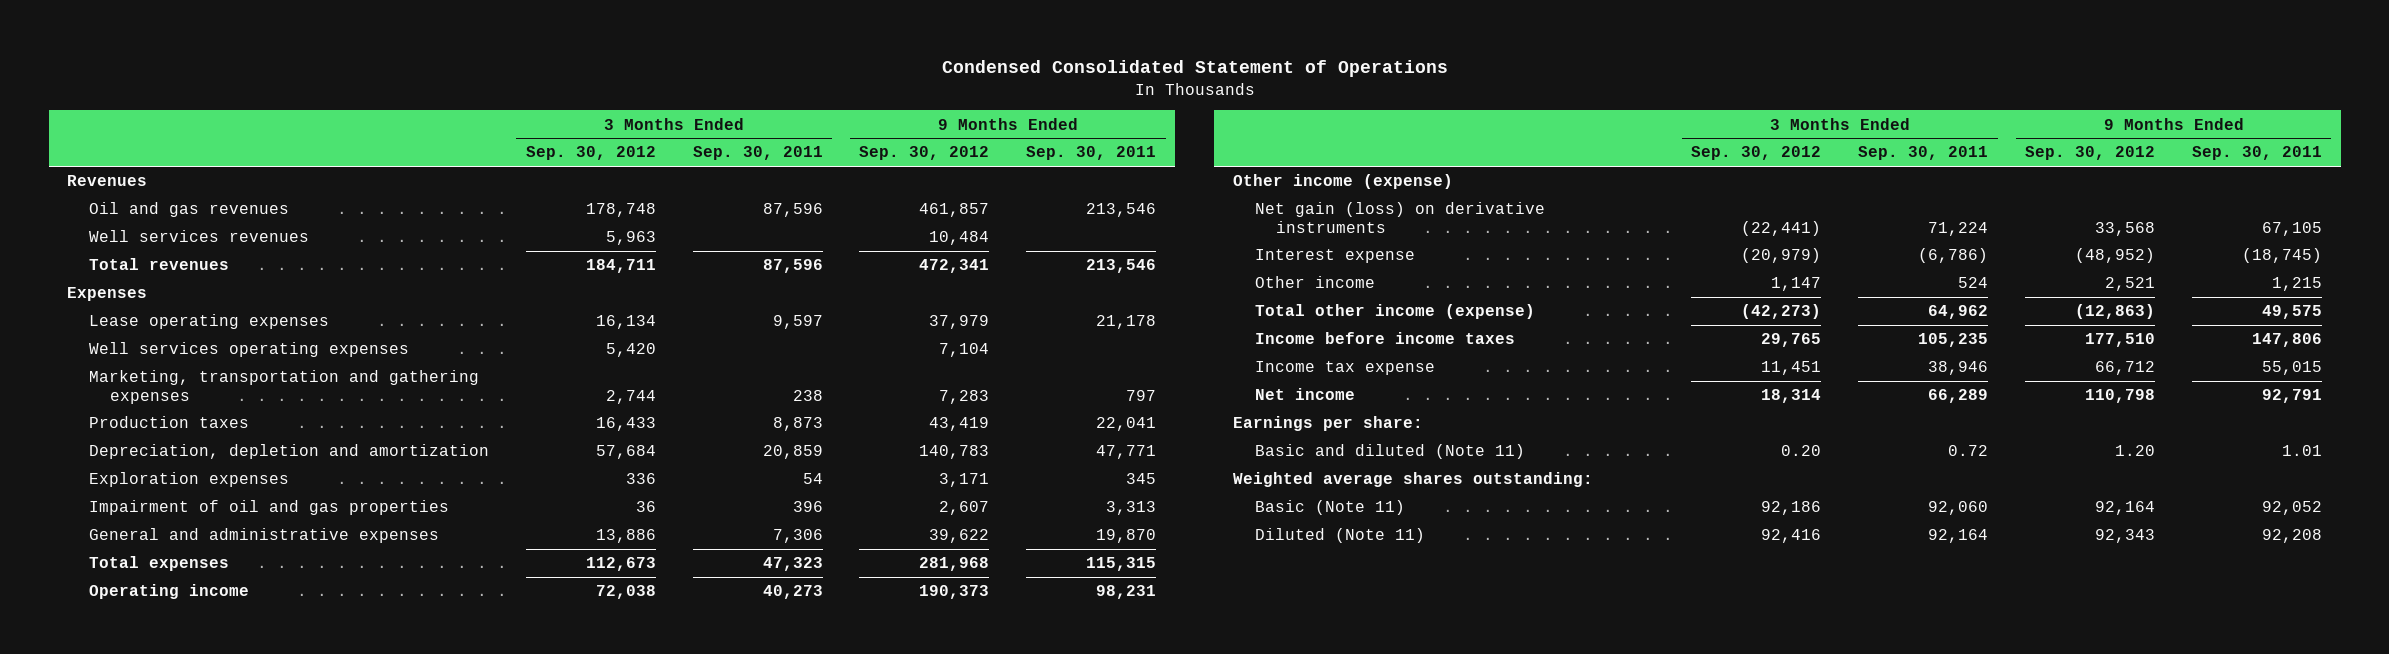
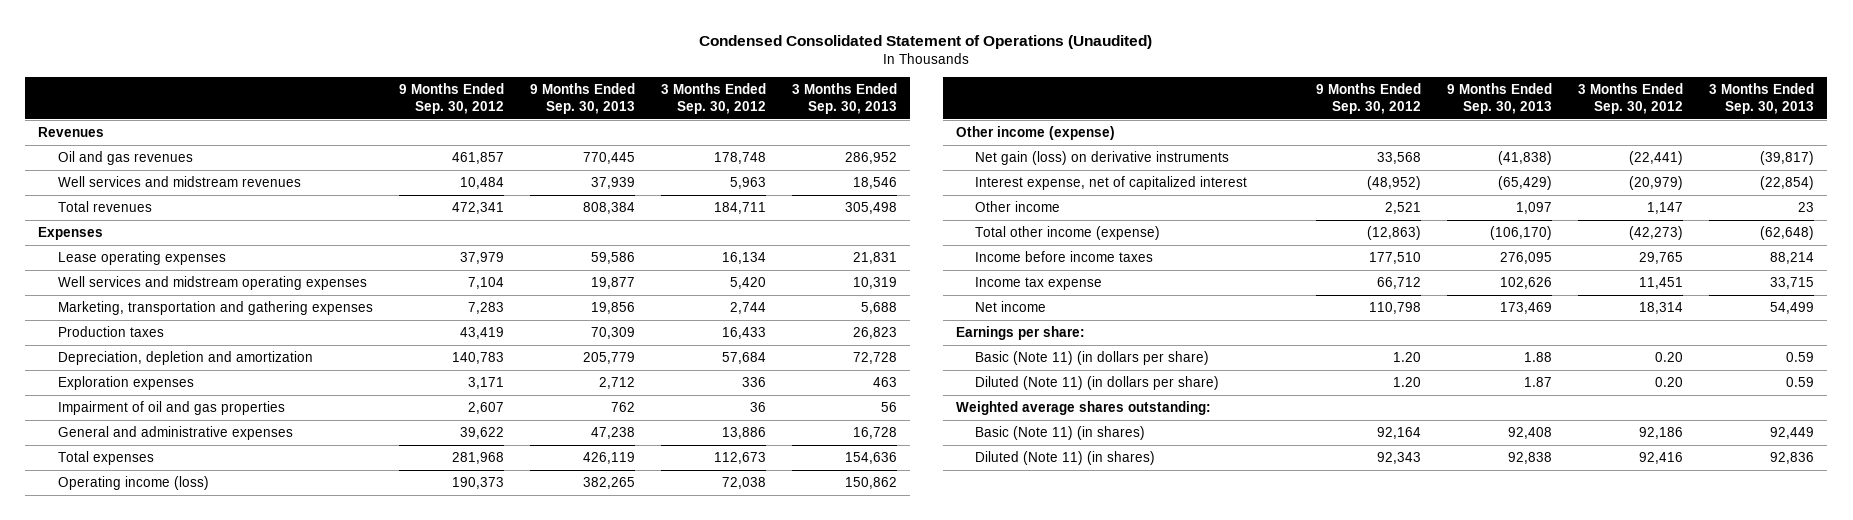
- Condensed Consolidated Statement of Operations
+ Condensed Consolidated Statement of Operations (Unaudited)
- | 3 Months Ended Sep. 30, 2012 | 3 Months Ended Sep. 30, 2011 | 9 Months Ended Sep. 30, 2012 | 9 Months Ended Sep. 30, 2011
+ | 9 Months Ended Sep. 30, 2012 | 9 Months Ended Sep. 30, 2013 | 3 Months Ended Sep. 30, 2012 | 3 Months Ended Sep. 30, 2013
- Well services revenues | 5,963 | | 10,484 |
+ Well services and midstream revenues | 10,484 | 37,939 | 5,963 | 18,546
- Well services operating expenses | 5,420 | | 7,104 |
+ Well services and midstream operating expenses | 7,104 | 19,877 | 5,420 | 10,319
- Operating income | 72,038 | 40,273 | 190,373 | 98,231
+ Operating income (loss) | 190,373 | 382,265 | 72,038 | 150,862
- Interest expense | (20,979) | (6,786) | (48,952) | (18,745)
+ Interest expense, net of capitalized interest | (48,952) | (65,429) | (20,979) | (22,854)
- Basic and diluted (Note 11) | 0.20 | 0.72 | 1.20 | 1.01
+ Basic (Note 11) (in dollars per share) | 1.20 | 1.88 | 0.20 | 0.59
+ Diluted (Note 11) (in dollars per share) | 1.20 | 1.87 | 0.20 | 0.59
- Basic (Note 11) | 92,186 | 92,060 | 92,164 | 92,052
- Diluted (Note 11) | 92,416 | 92,164 | 92,343 | 92,208
+ Basic (Note 11) (in shares) | 92,164 | 92,408 | 92,186 | 92,449
+ Diluted (Note 11) (in shares) | 92,343 | 92,838 | 92,416 | 92,836

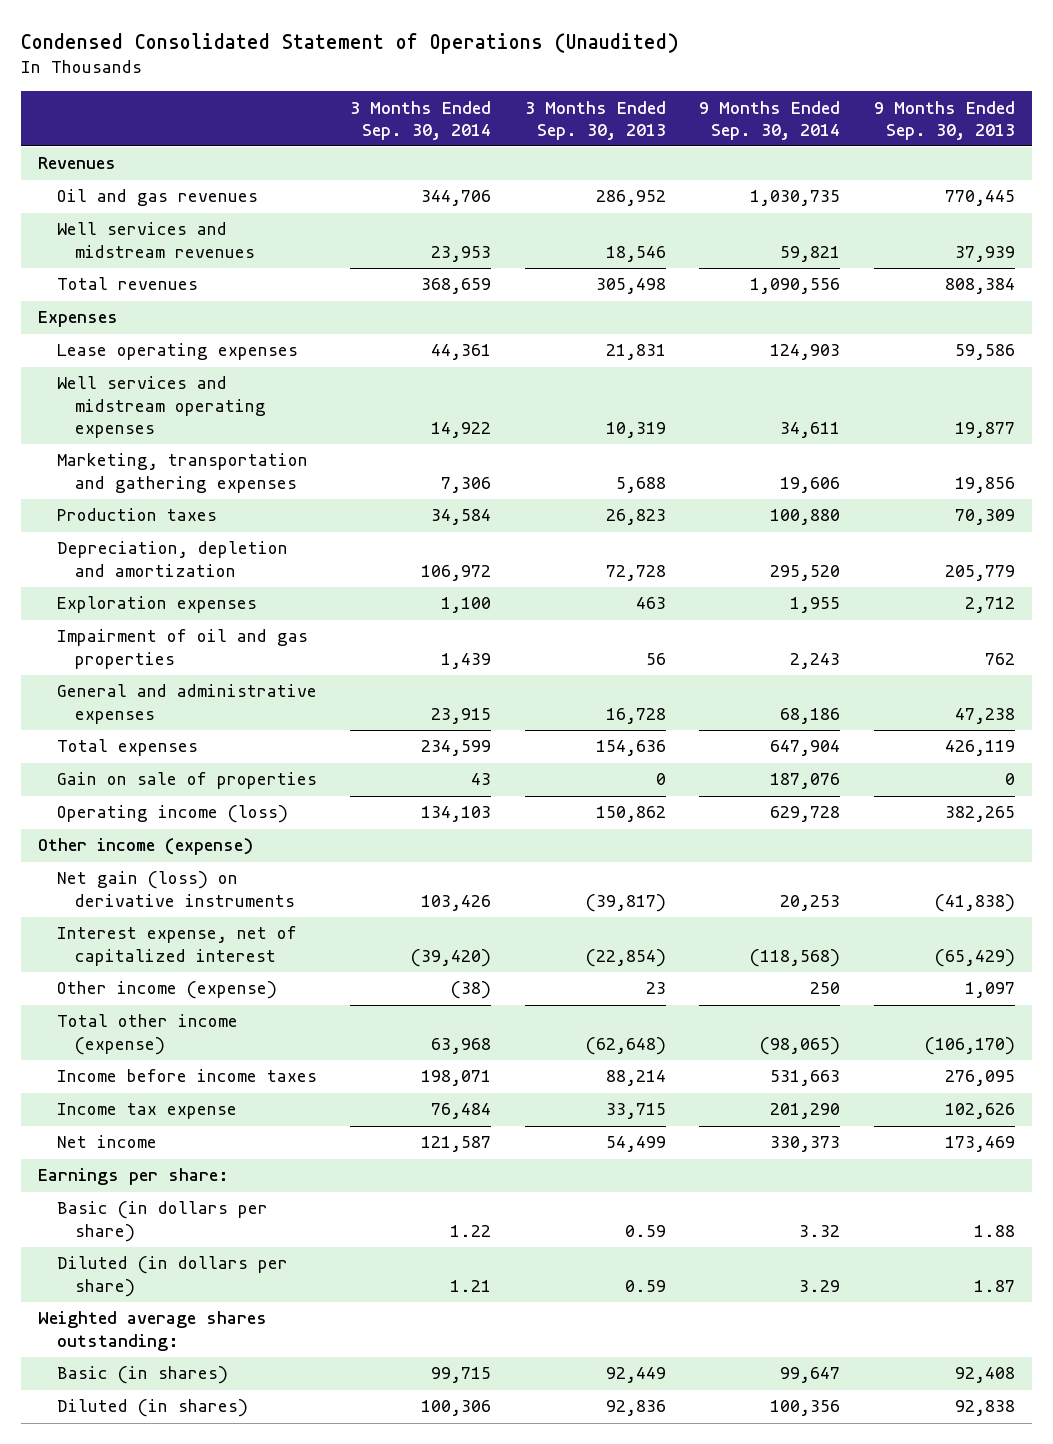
- | 9 Months Ended Sep. 30, 2012 | 9 Months Ended Sep. 30, 2013 | 3 Months Ended Sep. 30, 2012 | 3 Months Ended Sep. 30, 2013
+ | 3 Months Ended Sep. 30, 2014 | 3 Months Ended Sep. 30, 2013 | 9 Months Ended Sep. 30, 2014 | 9 Months Ended Sep. 30, 2013
+ Gain on sale of properties | 43 | 0 | 187,076 | 0
- Other income | 2,521 | 1,097 | 1,147 | 23
+ Other income (expense) | (38) | 23 | 250 | 1,097
- Basic (Note 11) (in dollars per share) | 1.20 | 1.88 | 0.20 | 0.59
- Diluted (Note 11) (in dollars per share) | 1.20 | 1.87 | 0.20 | 0.59
+ Basic (in dollars per share) | 1.22 | 0.59 | 3.32 | 1.88
+ Diluted (in dollars per share) | 1.21 | 0.59 | 3.29 | 1.87
- Basic (Note 11) (in shares) | 92,164 | 92,408 | 92,186 | 92,449
- Diluted (Note 11) (in shares) | 92,343 | 92,838 | 92,416 | 92,836
+ Basic (in shares) | 99,715 | 92,449 | 99,647 | 92,408
+ Diluted (in shares) | 100,306 | 92,836 | 100,356 | 92,838

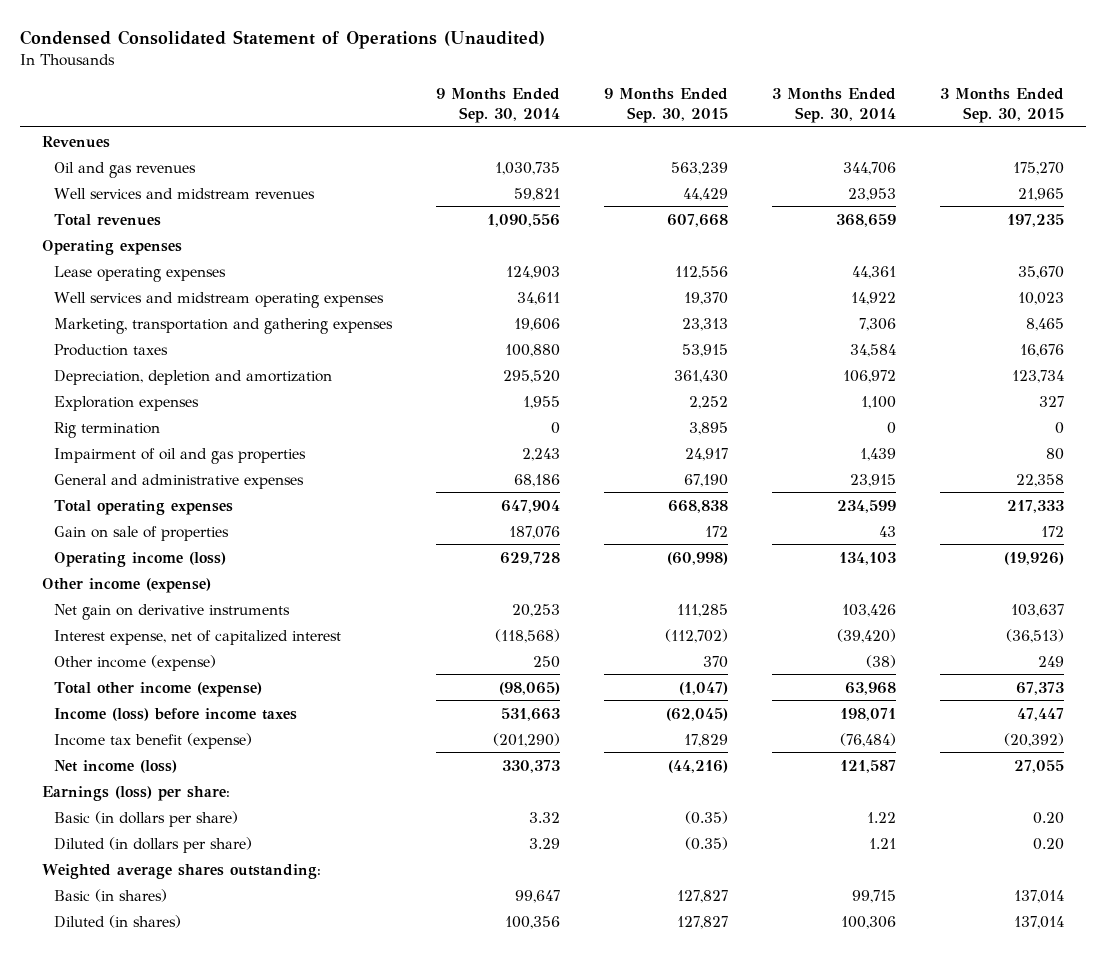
- | 3 Months Ended Sep. 30, 2014 | 3 Months Ended Sep. 30, 2013 | 9 Months Ended Sep. 30, 2014 | 9 Months Ended Sep. 30, 2013
+ | 9 Months Ended Sep. 30, 2014 | 9 Months Ended Sep. 30, 2015 | 3 Months Ended Sep. 30, 2014 | 3 Months Ended Sep. 30, 2015
- Expenses
+ Operating expenses
+ Rig termination | 0 | 3,895 | 0 | 0
- Total expenses | 234,599 | 154,636 | 647,904 | 426,119
+ Total operating expenses | 647,904 | 668,838 | 234,599 | 217,333
- Net gain (loss) on derivative instruments | 103,426 | (39,817) | 20,253 | (41,838)
+ Net gain on derivative instruments | 20,253 | 111,285 | 103,426 | 103,637
- Income before income taxes | 198,071 | 88,214 | 531,663 | 276,095
- Income tax expense | 76,484 | 33,715 | 201,290 | 102,626
- Net income | 121,587 | 54,499 | 330,373 | 173,469
- Earnings per share:
+ Income (loss) before income taxes | 531,663 | (62,045) | 198,071 | 47,447
+ Income tax benefit (expense) | (201,290) | 17,829 | (76,484) | (20,392)
+ Net income (loss) | 330,373 | (44,216) | 121,587 | 27,055
+ Earnings (loss) per share:

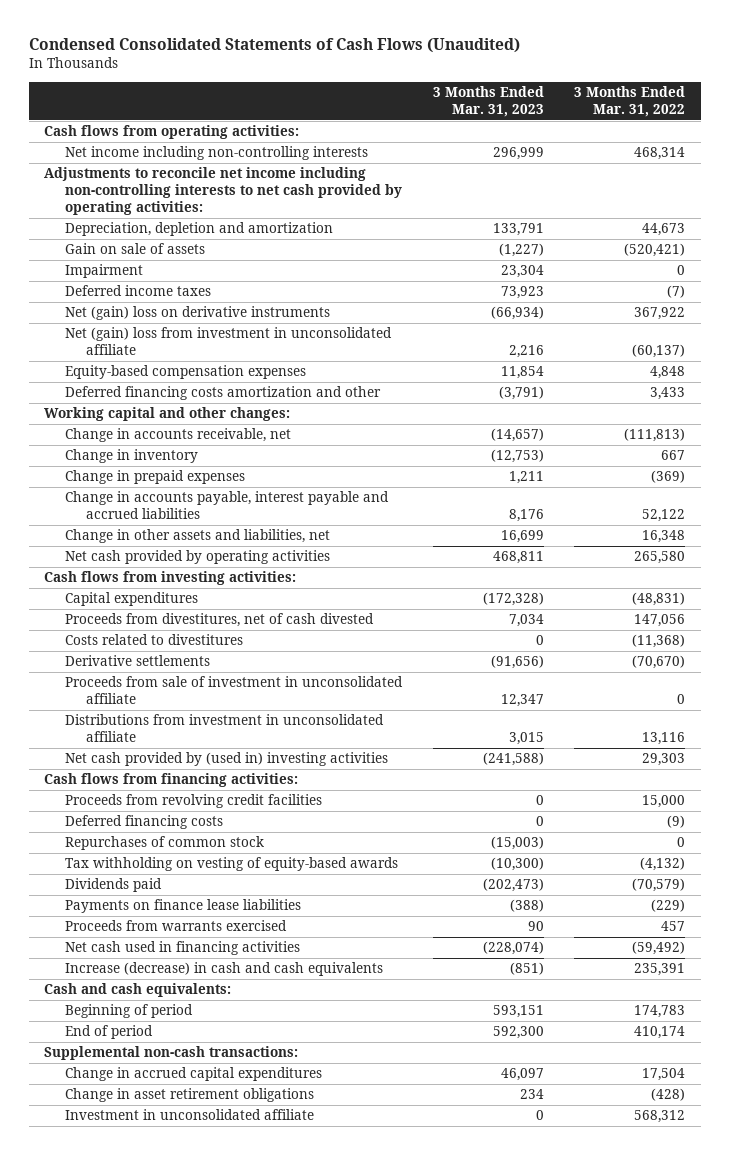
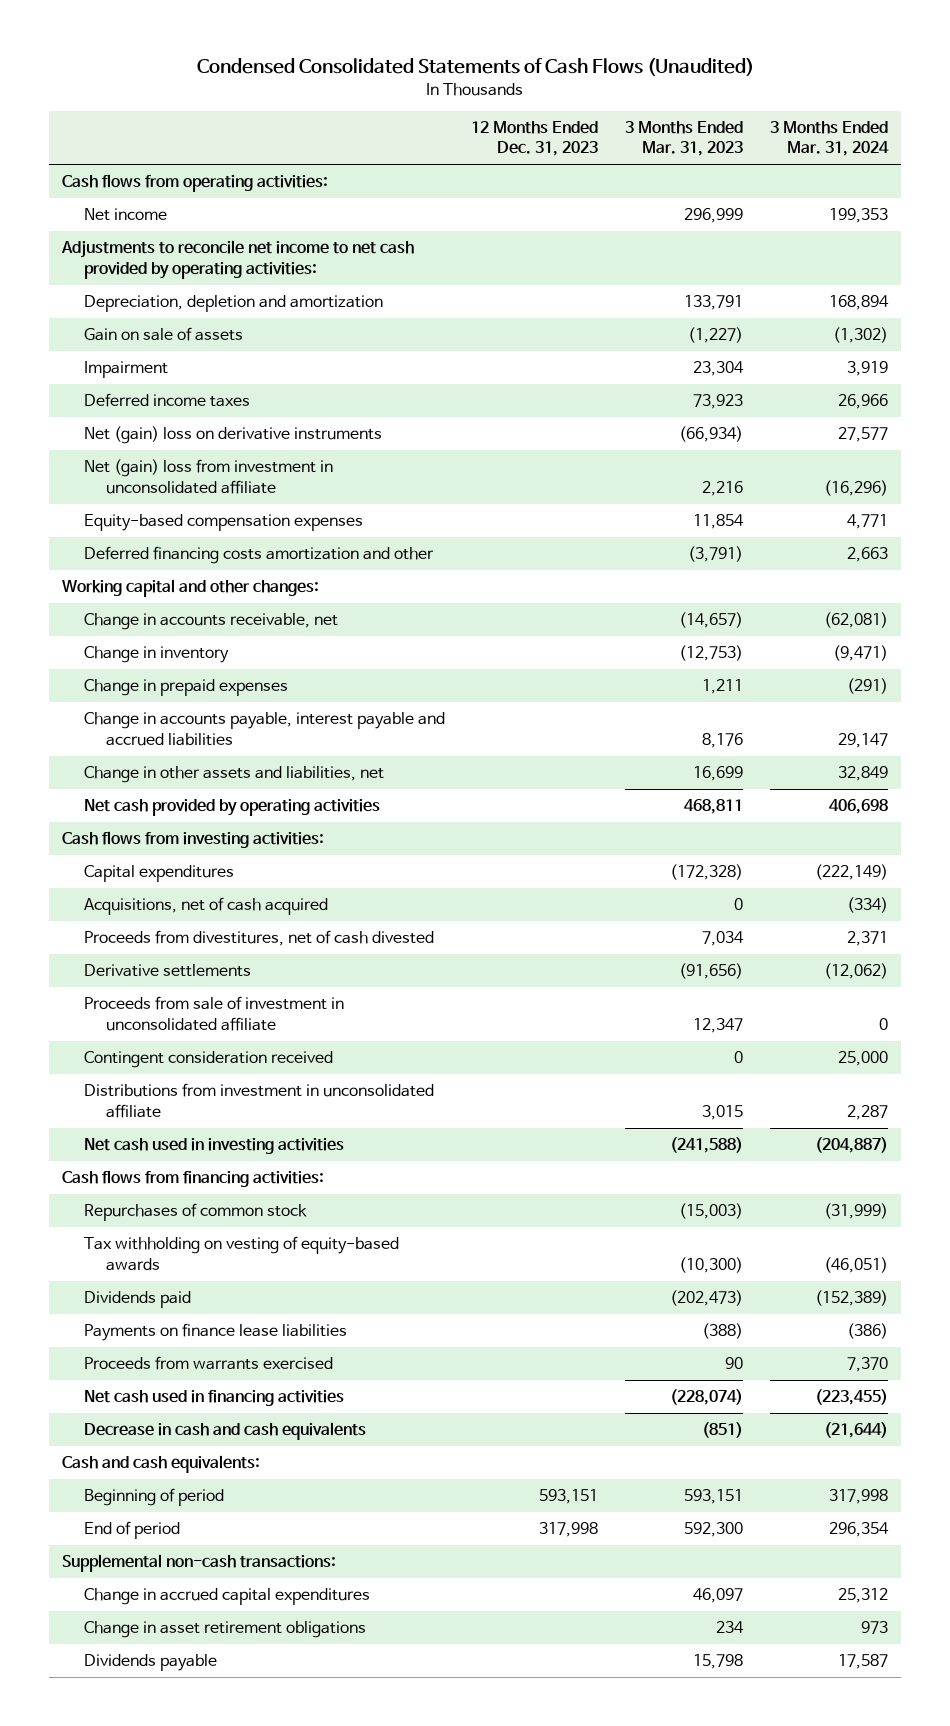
- | 3 Months Ended Mar. 31, 2023 | 3 Months Ended Mar. 31, 2022
+ | 12 Months Ended Dec. 31, 2023 | 3 Months Ended Mar. 31, 2023 | 3 Months Ended Mar. 31, 2024
- Net income including non-controlling interests | 296,999 | 468,314
- Adjustments to reconcile net income including non-controlling interests to net cash provided by operating activities:
+ Net income | | 296,999 | 199,353
+ Adjustments to reconcile net income to net cash provided by operating activities:
+ Acquisitions, net of cash acquired | | 0 | (334)
- Costs related to divestitures | 0 | (11,368)
+ Contingent consideration received | | 0 | 25,000
- Net cash provided by (used in) investing activities | (241,588) | 29,303
+ Net cash used in investing activities | | (241,588) | (204,887)
- Proceeds from revolving credit facilities | 0 | 15,000
- Deferred financing costs | 0 | (9)
- Increase (decrease) in cash and cash equivalents | (851) | 235,391
+ Decrease in cash and cash equivalents | | (851) | (21,644)
- Investment in unconsolidated affiliate | 0 | 568,312
+ Dividends payable | | 15,798 | 17,587

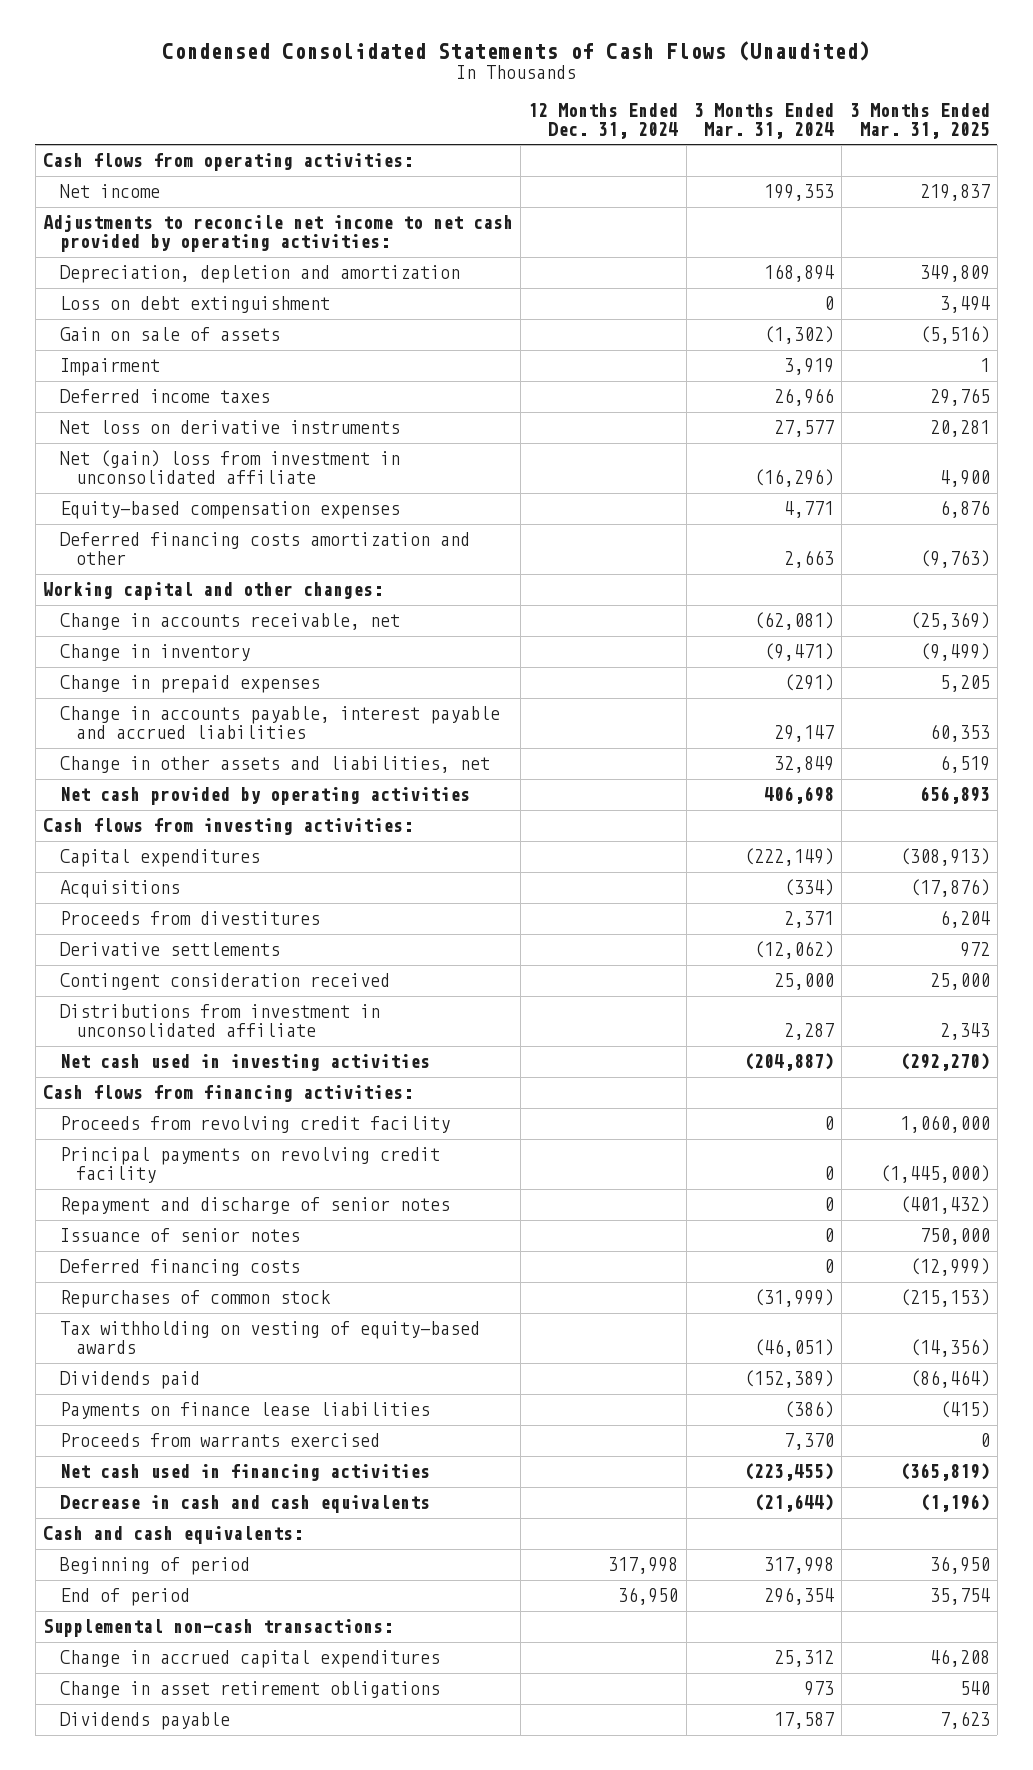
- | 12 Months Ended Dec. 31, 2023 | 3 Months Ended Mar. 31, 2023 | 3 Months Ended Mar. 31, 2024
+ | 12 Months Ended Dec. 31, 2024 | 3 Months Ended Mar. 31, 2024 | 3 Months Ended Mar. 31, 2025
+ Loss on debt extinguishment | | 0 | 3,494
- Net (gain) loss on derivative instruments | | (66,934) | 27,577
+ Net loss on derivative instruments | | 27,577 | 20,281
- Acquisitions, net of cash acquired | | 0 | (334)
- Proceeds from divestitures, net of cash divested | | 7,034 | 2,371
+ Acquisitions | | (334) | (17,876)
+ Proceeds from divestitures | | 2,371 | 6,204
- Proceeds from sale of investment in unconsolidated affiliate | | 12,347 | 0
+ Proceeds from revolving credit facility | | 0 | 1,060,000
+ Principal payments on revolving credit facility | | 0 | (1,445,000)
+ Repayment and discharge of senior notes | | 0 | (401,432)
+ Issuance of senior notes | | 0 | 750,000
+ Deferred financing costs | | 0 | (12,999)

